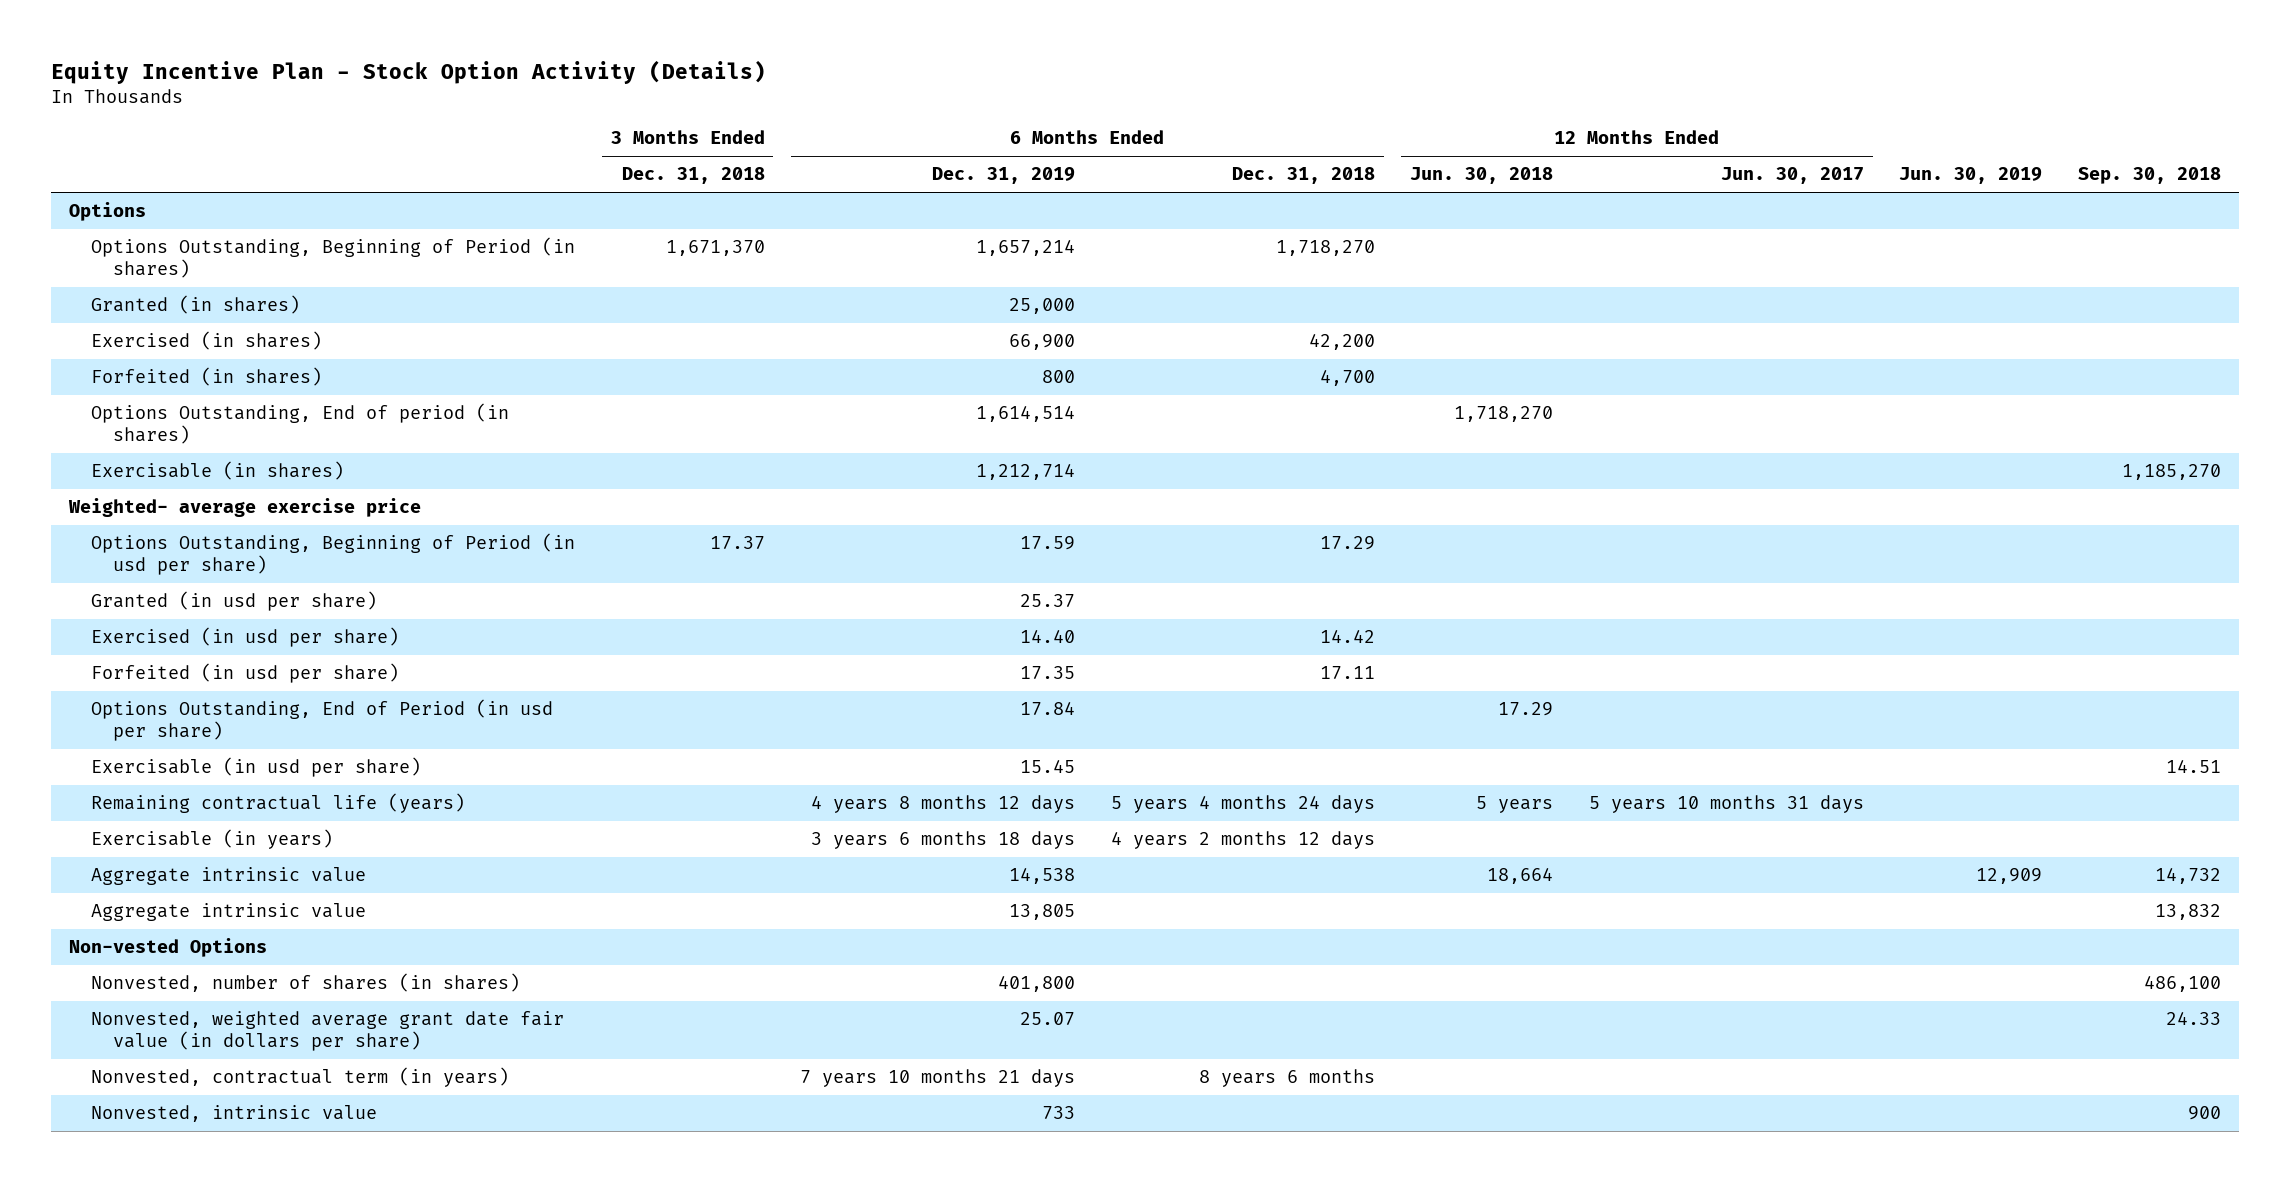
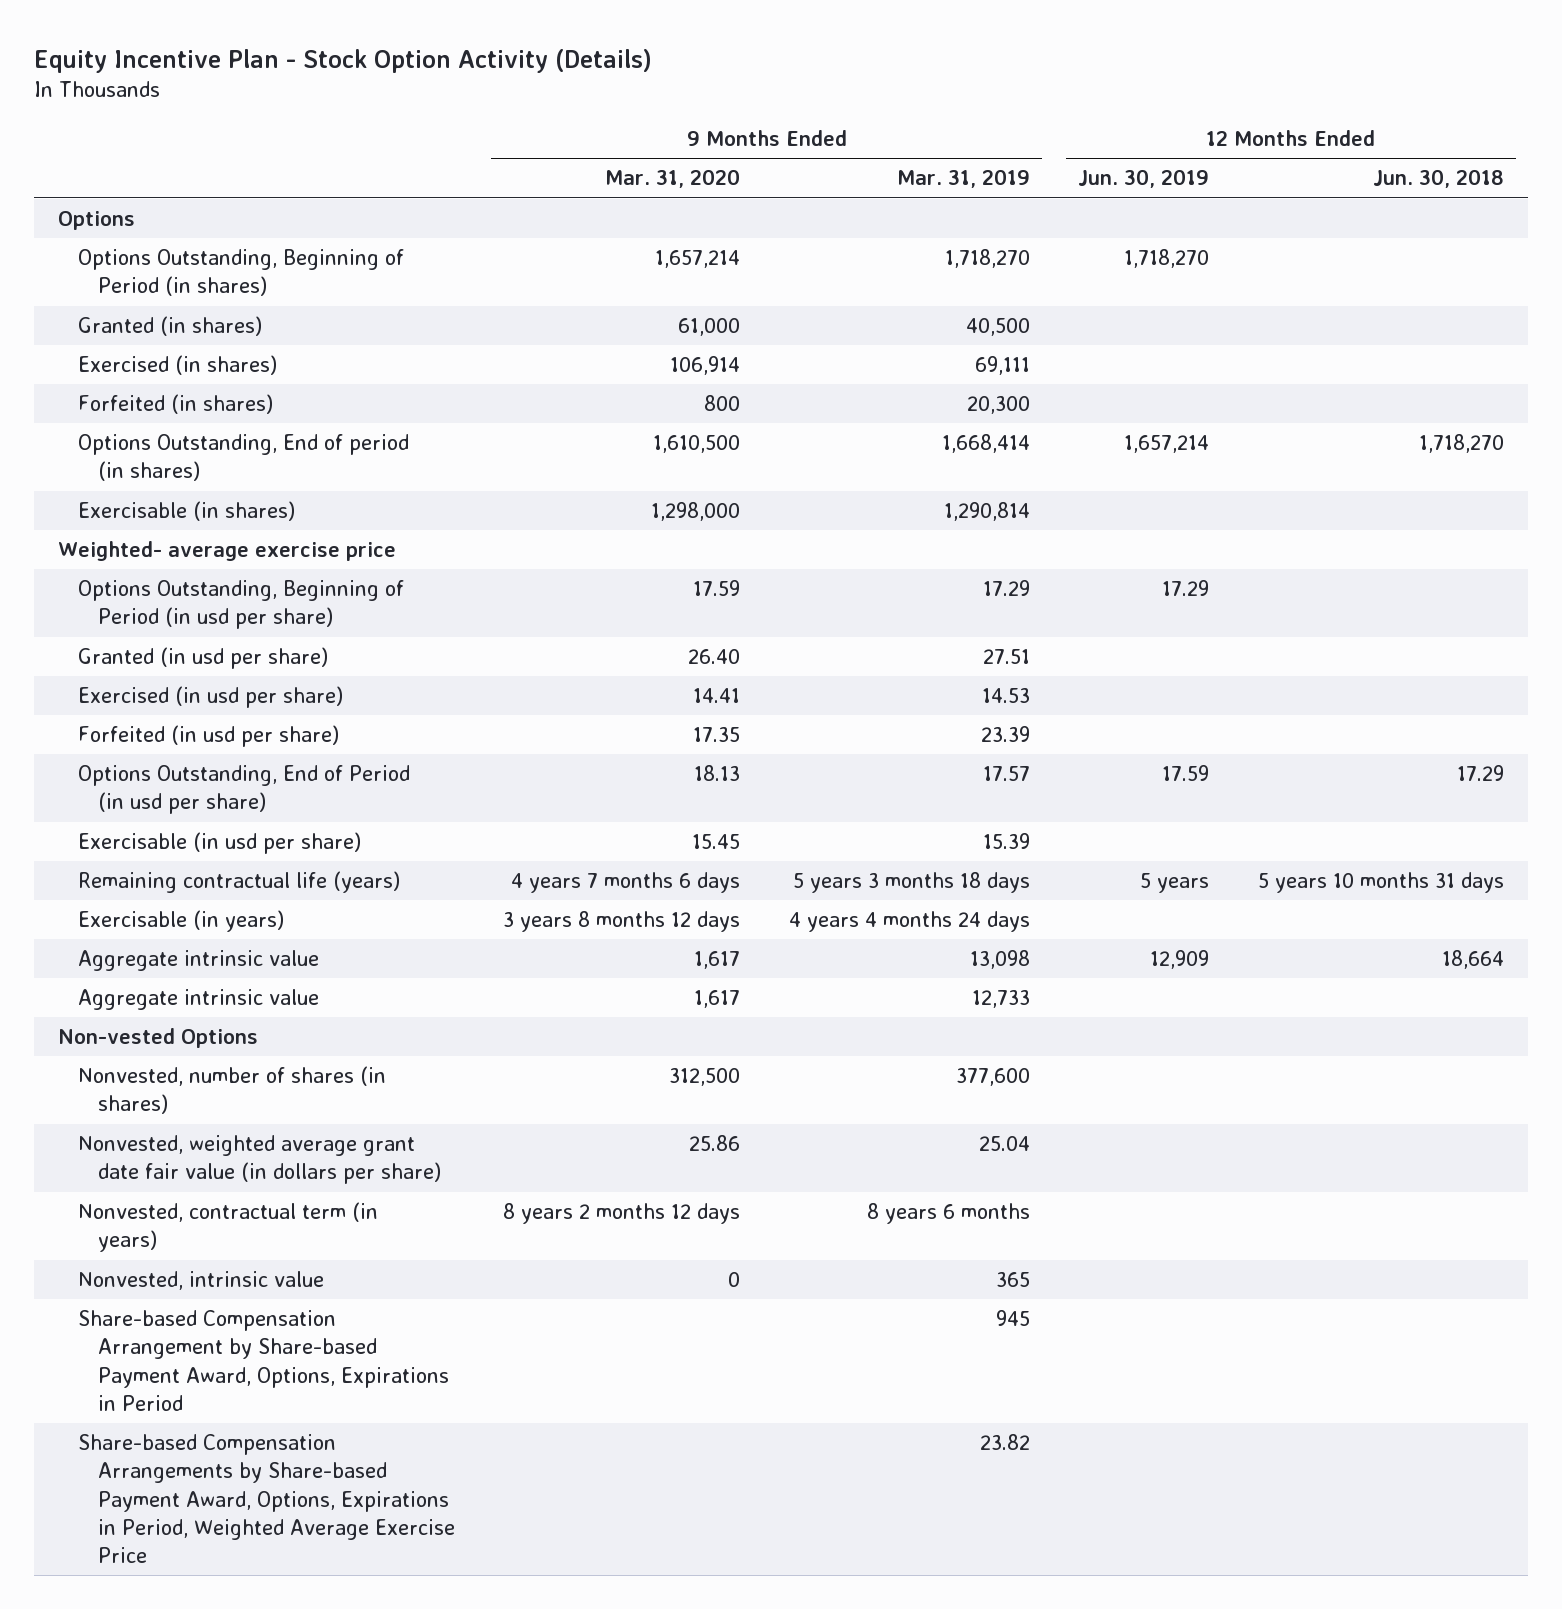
- | 3 Months Ended Dec. 31, 2018 | 6 Months Ended Dec. 31, 2019 | 6 Months Ended Dec. 31, 2018 | 12 Months Ended Jun. 30, 2018 | 12 Months Ended Jun. 30, 2017 | Jun. 30, 2019 | Sep. 30, 2018
+ | 9 Months Ended Mar. 31, 2020 | 9 Months Ended Mar. 31, 2019 | 12 Months Ended Jun. 30, 2019 | 12 Months Ended Jun. 30, 2018
- Remaining contractual life (years) | | 4 years 8 months 12 days | 5 years 4 months 24 days | 5 years | 5 years 10 months 31 days | |
+ Remaining contractual life (years) | 4 years 7 months 6 days | 5 years 3 months 18 days | 5 years | 5 years 10 months 31 days
+ Share-based Compensation Arrangement by Share-based Payment Award, Options, Expirations in Period | | 945 | |
+ Share-based Compensation Arrangements by Share-based Payment Award, Options, Expirations in Period, Weighted Average Exercise Price | | 23.82 | |

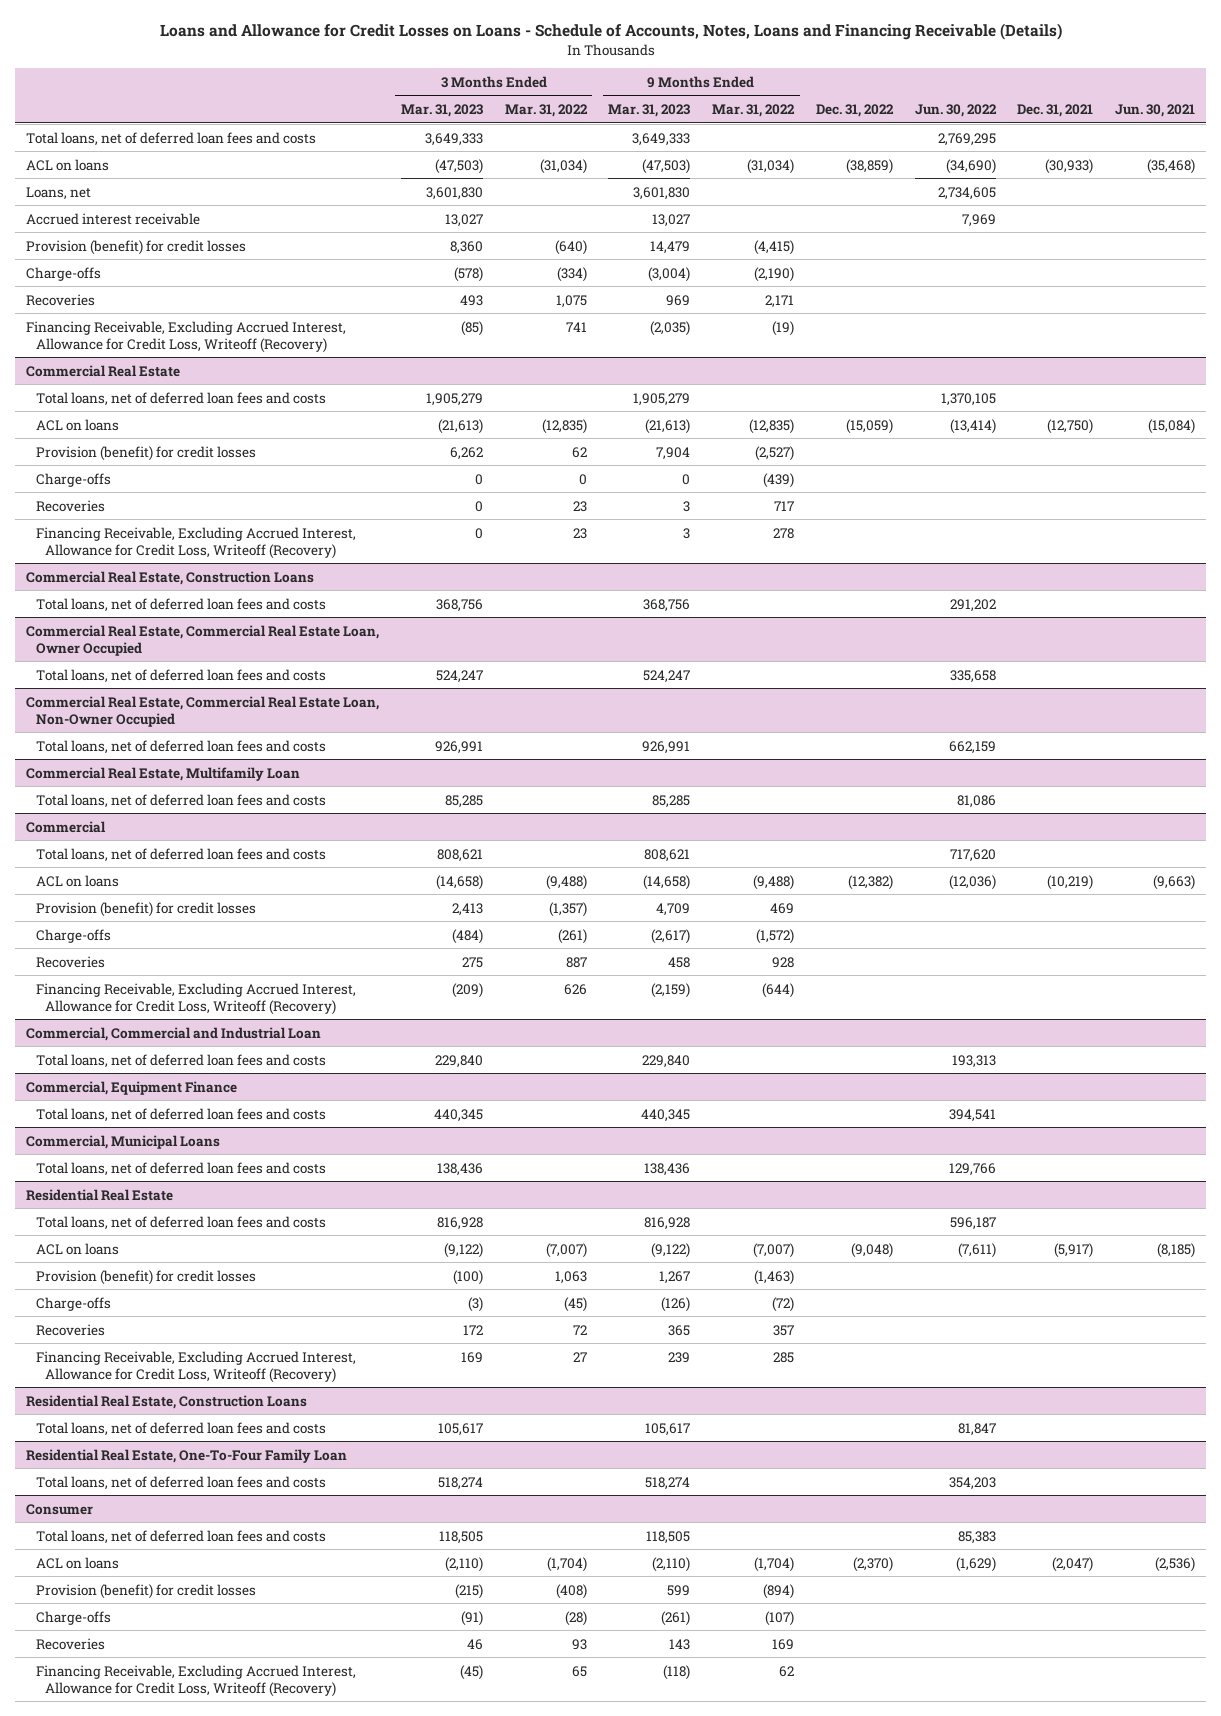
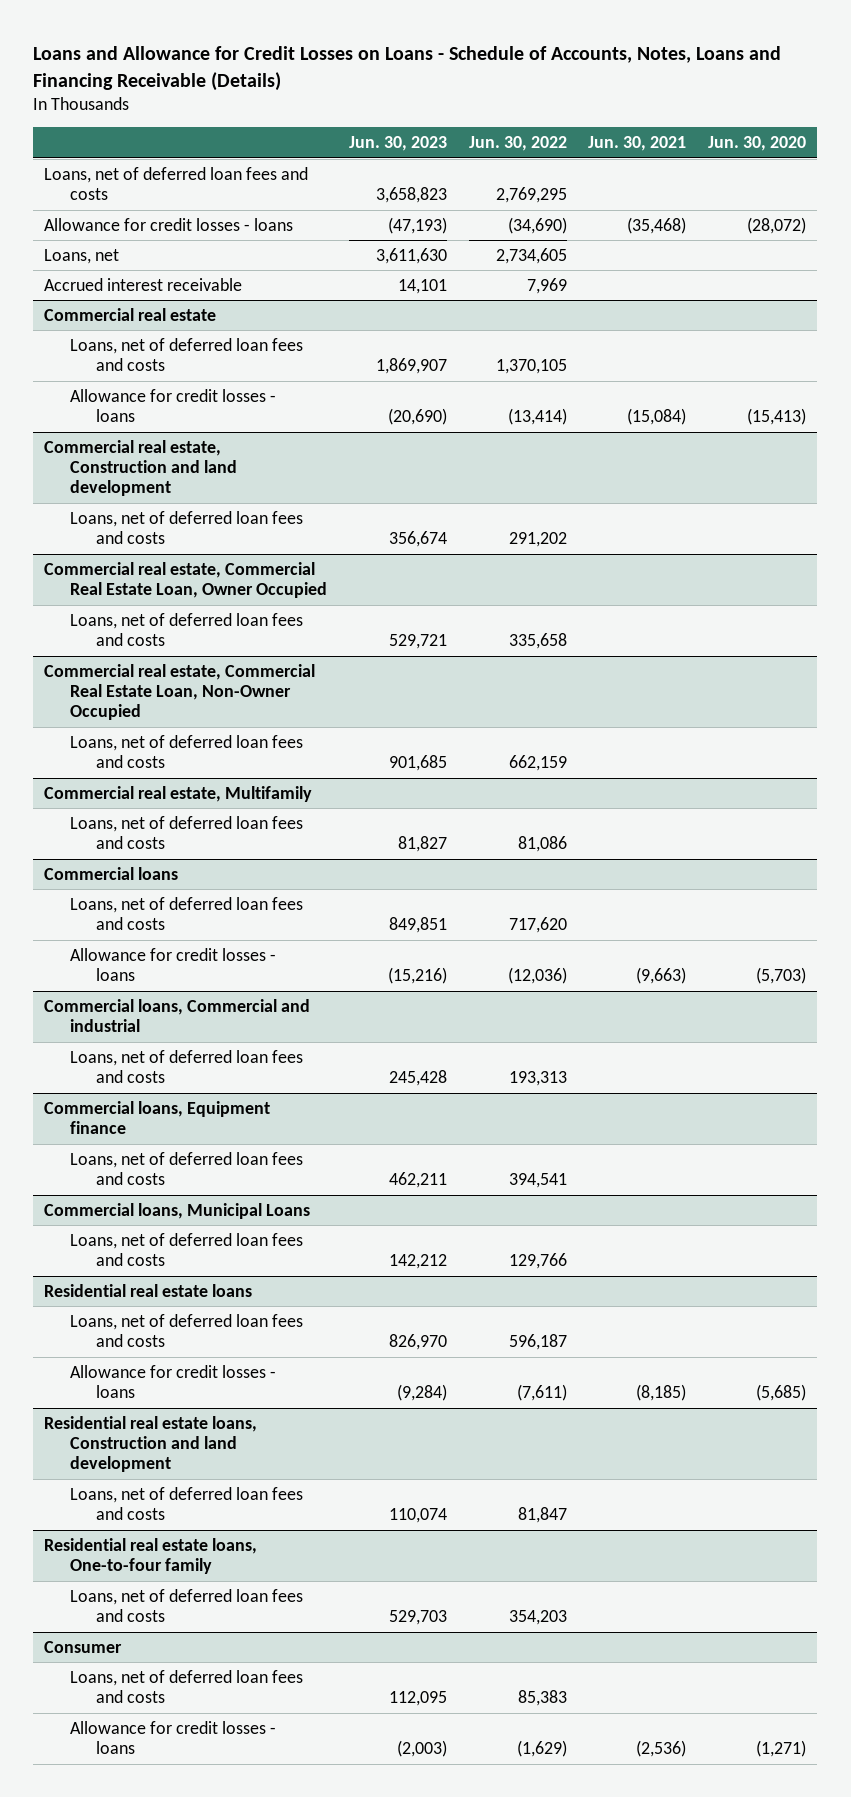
- | 3 Months Ended Mar. 31, 2023 | 3 Months Ended Mar. 31, 2022 | 9 Months Ended Mar. 31, 2023 | 9 Months Ended Mar. 31, 2022 | Dec. 31, 2022 | Jun. 30, 2022 | Dec. 31, 2021 | Jun. 30, 2021
+ | Jun. 30, 2023 | Jun. 30, 2022 | Jun. 30, 2021 | Jun. 30, 2020
- Total loans, net of deferred loan fees and costs | 3,649,333 | | 3,649,333 | | | 2,769,295 | |
- ACL on loans | (47,503) | (31,034) | (47,503) | (31,034) | (38,859) | (34,690) | (30,933) | (35,468)
+ Loans, net of deferred loan fees and costs | 3,658,823 | 2,769,295 | |
+ Allowance for credit losses - loans | (47,193) | (34,690) | (35,468) | (28,072)
- Provision (benefit) for credit losses | 8,360 | (640) | 14,479 | (4,415) | | | |
- Charge-offs | (578) | (334) | (3,004) | (2,190) | | | |
- Recoveries | 493 | 1,075 | 969 | 2,171 | | | |
- Financing Receivable, Excluding Accrued Interest, Allowance for Credit Loss, Writeoff (Recovery) | (85) | 741 | (2,035) | (19) | | | |
- Commercial Real Estate
- Total loans, net of deferred loan fees and costs | 1,905,279 | | 1,905,279 | | | 1,370,105 | |
- ACL on loans | (21,613) | (12,835) | (21,613) | (12,835) | (15,059) | (13,414) | (12,750) | (15,084)
- Provision (benefit) for credit losses | 6,262 | 62 | 7,904 | (2,527) | | | |
- Charge-offs | 0 | 0 | 0 | (439) | | | |
- Recoveries | 0 | 23 | 3 | 717 | | | |
- Financing Receivable, Excluding Accrued Interest, Allowance for Credit Loss, Writeoff (Recovery) | 0 | 23 | 3 | 278 | | | |
- Commercial Real Estate, Construction Loans
- Total loans, net of deferred loan fees and costs | 368,756 | | 368,756 | | | 291,202 | |
- Commercial Real Estate, Commercial Real Estate Loan, Owner Occupied
- Total loans, net of deferred loan fees and costs | 524,247 | | 524,247 | | | 335,658 | |
- Commercial Real Estate, Commercial Real Estate Loan, Non-Owner Occupied
- Total loans, net of deferred loan fees and costs | 926,991 | | 926,991 | | | 662,159 | |
- Commercial Real Estate, Multifamily Loan
- Total loans, net of deferred loan fees and costs | 85,285 | | 85,285 | | | 81,086 | |
- Commercial
- Total loans, net of deferred loan fees and costs | 808,621 | | 808,621 | | | 717,620 | |
- ACL on loans | (14,658) | (9,488) | (14,658) | (9,488) | (12,382) | (12,036) | (10,219) | (9,663)
- Provision (benefit) for credit losses | 2,413 | (1,357) | 4,709 | 469 | | | |
- Charge-offs | (484) | (261) | (2,617) | (1,572) | | | |
- Recoveries | 275 | 887 | 458 | 928 | | | |
- Financing Receivable, Excluding Accrued Interest, Allowance for Credit Loss, Writeoff (Recovery) | (209) | 626 | (2,159) | (644) | | | |
- Commercial, Commercial and Industrial Loan
- Total loans, net of deferred loan fees and costs | 229,840 | | 229,840 | | | 193,313 | |
- Commercial, Equipment Finance
- Total loans, net of deferred loan fees and costs | 440,345 | | 440,345 | | | 394,541 | |
- Commercial, Municipal Loans
- Total loans, net of deferred loan fees and costs | 138,436 | | 138,436 | | | 129,766 | |
- Residential Real Estate
- Total loans, net of deferred loan fees and costs | 816,928 | | 816,928 | | | 596,187 | |
- ACL on loans | (9,122) | (7,007) | (9,122) | (7,007) | (9,048) | (7,611) | (5,917) | (8,185)
- Provision (benefit) for credit losses | (100) | 1,063 | 1,267 | (1,463) | | | |
- Charge-offs | (3) | (45) | (126) | (72) | | | |
- Recoveries | 172 | 72 | 365 | 357 | | | |
- Financing Receivable, Excluding Accrued Interest, Allowance for Credit Loss, Writeoff (Recovery) | 169 | 27 | 239 | 285 | | | |
- Residential Real Estate, Construction Loans
- Total loans, net of deferred loan fees and costs | 105,617 | | 105,617 | | | 81,847 | |
- Residential Real Estate, One-To-Four Family Loan
- Total loans, net of deferred loan fees and costs | 518,274 | | 518,274 | | | 354,203 | |
+ Commercial real estate
+ Loans, net of deferred loan fees and costs | 1,869,907 | 1,370,105 | |
+ Allowance for credit losses - loans | (20,690) | (13,414) | (15,084) | (15,413)
+ Commercial real estate, Construction and land development
+ Loans, net of deferred loan fees and costs | 356,674 | 291,202 | |
+ Commercial real estate, Commercial Real Estate Loan, Owner Occupied
+ Loans, net of deferred loan fees and costs | 529,721 | 335,658 | |
+ Commercial real estate, Commercial Real Estate Loan, Non-Owner Occupied
+ Loans, net of deferred loan fees and costs | 901,685 | 662,159 | |
+ Commercial real estate, Multifamily
+ Loans, net of deferred loan fees and costs | 81,827 | 81,086 | |
+ Commercial loans
+ Loans, net of deferred loan fees and costs | 849,851 | 717,620 | |
+ Allowance for credit losses - loans | (15,216) | (12,036) | (9,663) | (5,703)
+ Commercial loans, Commercial and industrial
+ Loans, net of deferred loan fees and costs | 245,428 | 193,313 | |
+ Commercial loans, Equipment finance
+ Loans, net of deferred loan fees and costs | 462,211 | 394,541 | |
+ Commercial loans, Municipal Loans
+ Loans, net of deferred loan fees and costs | 142,212 | 129,766 | |
+ Residential real estate loans
+ Loans, net of deferred loan fees and costs | 826,970 | 596,187 | |
+ Allowance for credit losses - loans | (9,284) | (7,611) | (8,185) | (5,685)
+ Residential real estate loans, Construction and land development
+ Loans, net of deferred loan fees and costs | 110,074 | 81,847 | |
+ Residential real estate loans, One-to-four family
+ Loans, net of deferred loan fees and costs | 529,703 | 354,203 | |
@ Consumer
- Total loans, net of deferred loan fees and costs | 118,505 | | 118,505 | | | 85,383 | |
- ACL on loans | (2,110) | (1,704) | (2,110) | (1,704) | (2,370) | (1,629) | (2,047) | (2,536)
- Provision (benefit) for credit losses | (215) | (408) | 599 | (894) | | | |
- Charge-offs | (91) | (28) | (261) | (107) | | | |
- Recoveries | 46 | 93 | 143 | 169 | | | |
- Financing Receivable, Excluding Accrued Interest, Allowance for Credit Loss, Writeoff (Recovery) | (45) | 65 | (118) | 62 | | | |
+ Loans, net of deferred loan fees and costs | 112,095 | 85,383 | |
+ Allowance for credit losses - loans | (2,003) | (1,629) | (2,536) | (1,271)

